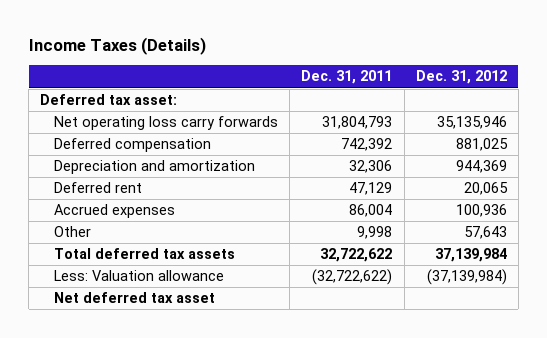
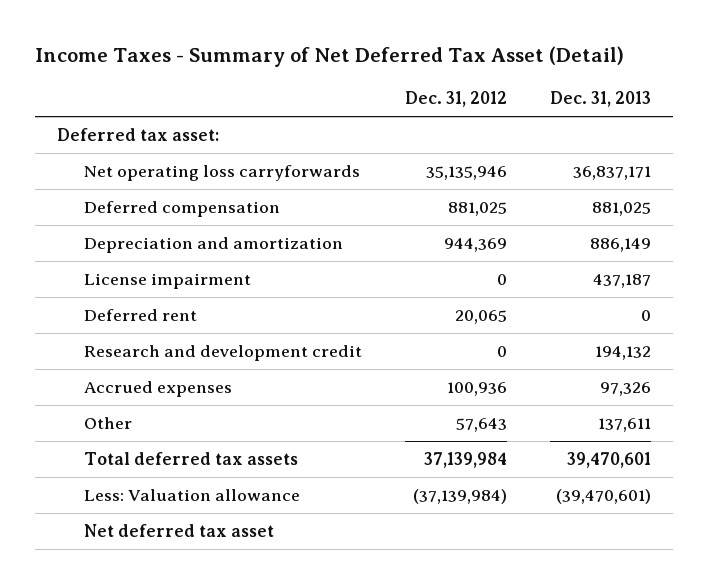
- Income Taxes (Details)
+ Income Taxes - Summary of Net Deferred Tax Asset (Detail)
- | Dec. 31, 2011 | Dec. 31, 2012
+ | Dec. 31, 2012 | Dec. 31, 2013
- Net operating loss carry forwards | 31,804,793 | 35,135,946
+ Net operating loss carryforwards | 35,135,946 | 36,837,171
+ License impairment | 0 | 437,187
+ Research and development credit | 0 | 194,132

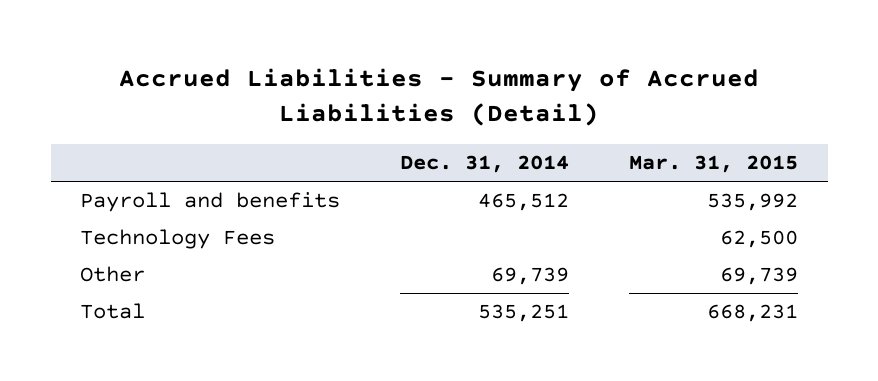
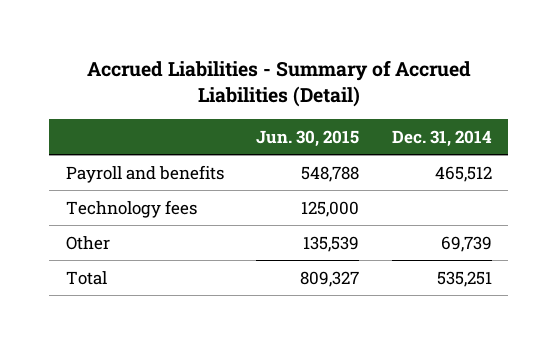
- | Dec. 31, 2014 | Mar. 31, 2015
+ | Jun. 30, 2015 | Dec. 31, 2014
- Technology Fees | | 62,500
+ Technology fees | 125,000 |

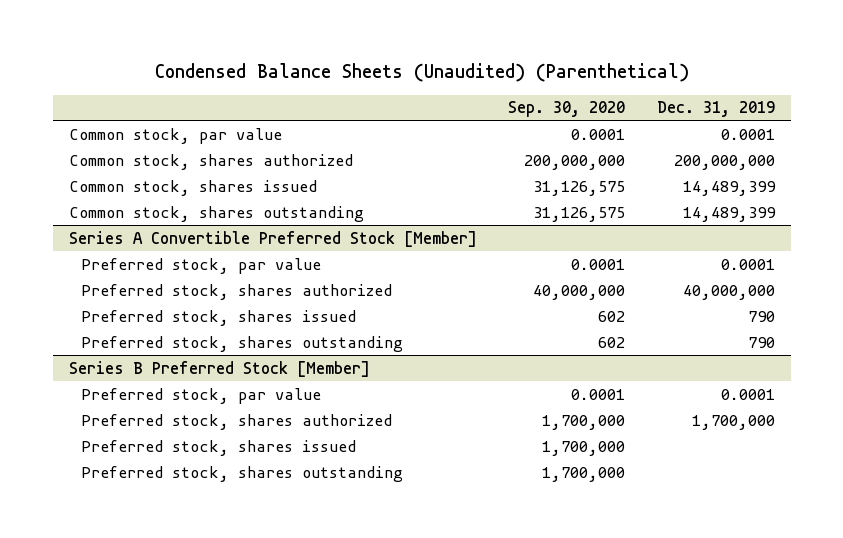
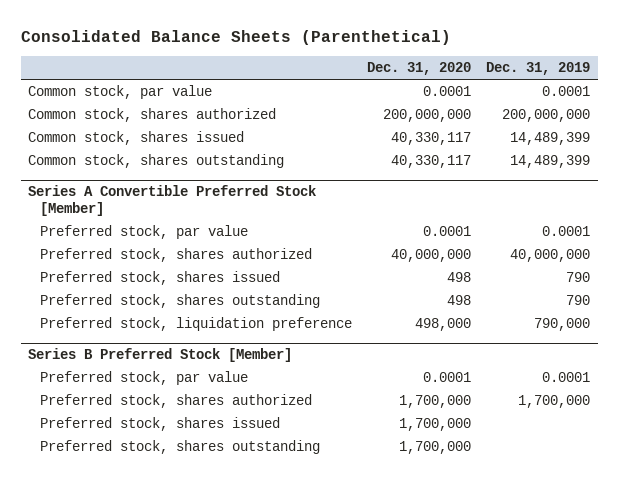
- Condensed Balance Sheets (Unaudited) (Parenthetical)
+ Consolidated Balance Sheets (Parenthetical)
- | Sep. 30, 2020 | Dec. 31, 2019
+ | Dec. 31, 2020 | Dec. 31, 2019
@ Series A Convertible Preferred Stock [Member]
+ Preferred stock, liquidation preference | 498,000 | 790,000

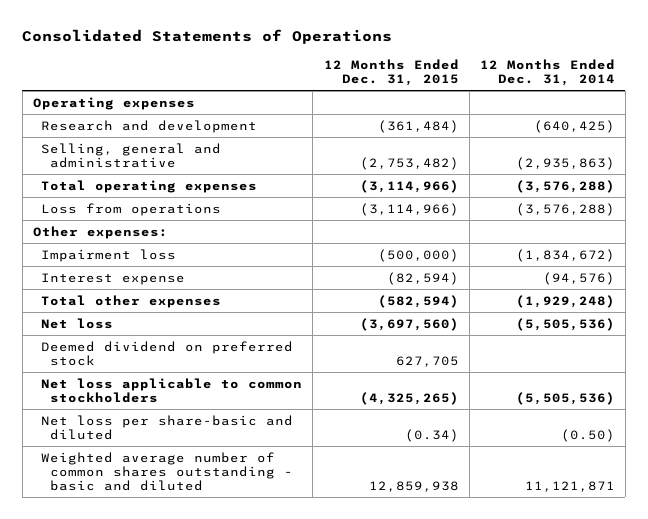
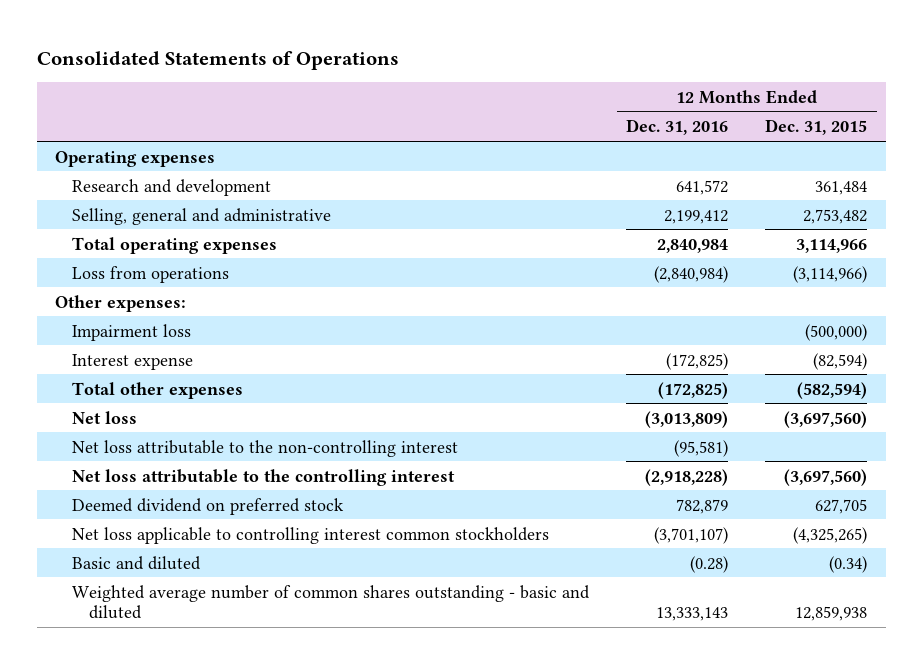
- | 12 Months Ended Dec. 31, 2015 | 12 Months Ended Dec. 31, 2014
+ | 12 Months Ended Dec. 31, 2016 | 12 Months Ended Dec. 31, 2015
- Research and development | (361,484) | (640,425)
- Selling, general and administrative | (2,753,482) | (2,935,863)
- Total operating expenses | (3,114,966) | (3,576,288)
+ Research and development | 641,572 | 361,484
+ Selling, general and administrative | 2,199,412 | 2,753,482
+ Total operating expenses | 2,840,984 | 3,114,966
+ Net loss attributable to the non-controlling interest | (95,581) |
+ Net loss attributable to the controlling interest | (2,918,228) | (3,697,560)
- Net loss applicable to common stockholders | (4,325,265) | (5,505,536)
- Net loss per share-basic and diluted | (0.34) | (0.50)
+ Net loss applicable to controlling interest common stockholders | (3,701,107) | (4,325,265)
+ Basic and diluted | (0.28) | (0.34)

